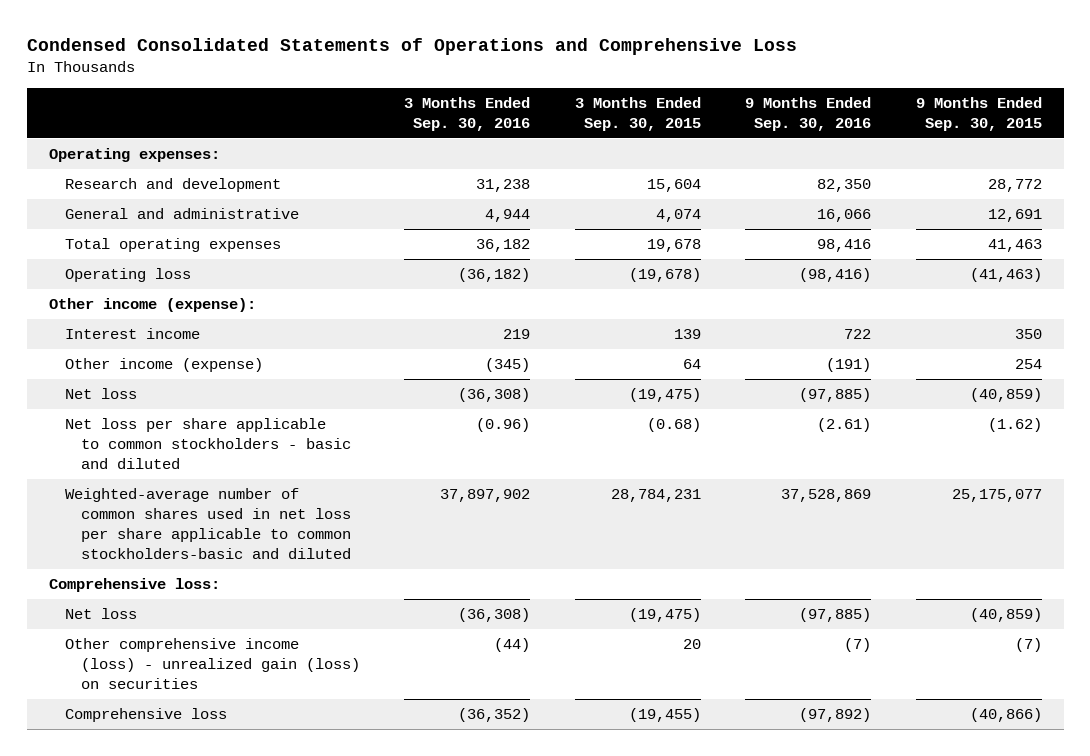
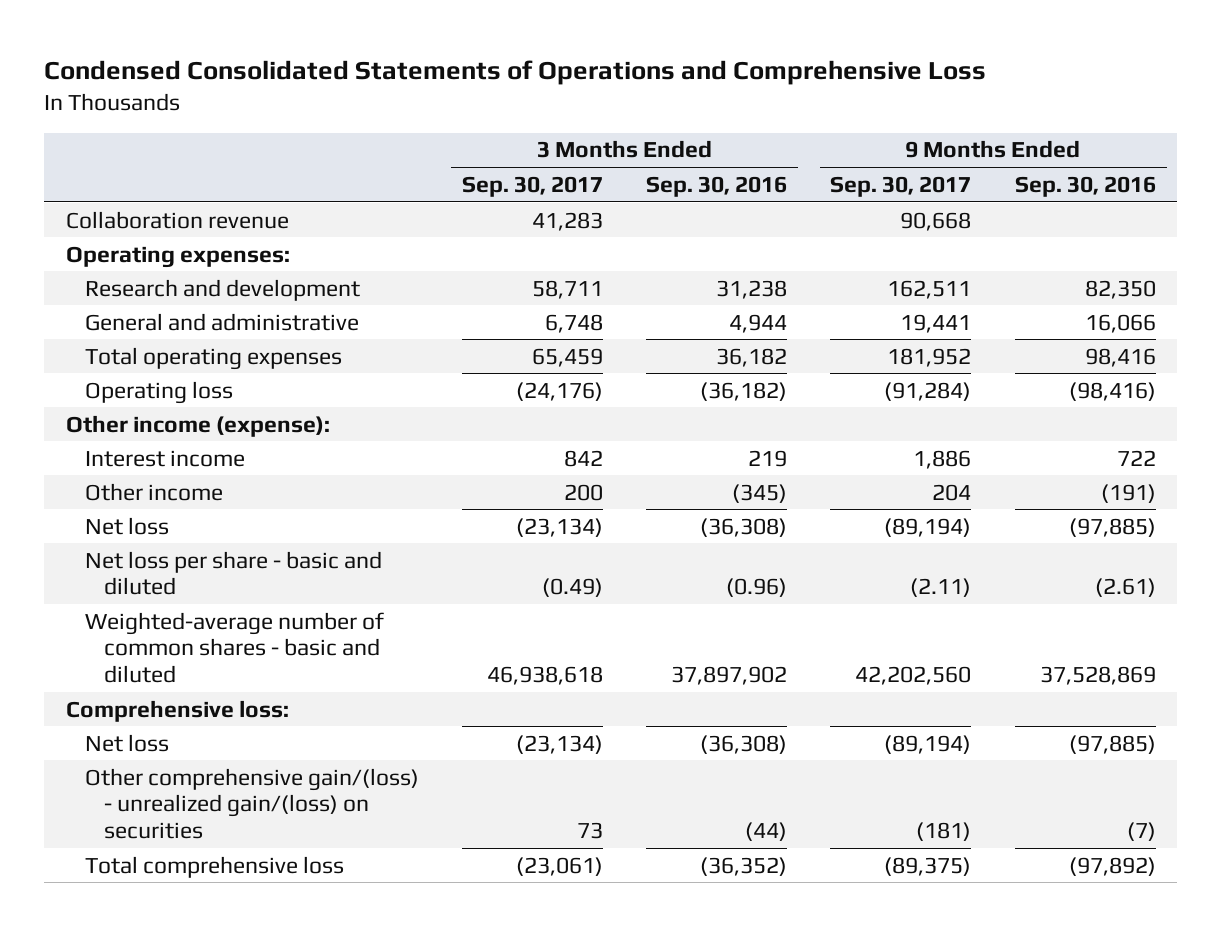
- | 3 Months Ended Sep. 30, 2016 | 3 Months Ended Sep. 30, 2015 | 9 Months Ended Sep. 30, 2016 | 9 Months Ended Sep. 30, 2015
+ | 3 Months Ended Sep. 30, 2017 | 3 Months Ended Sep. 30, 2016 | 9 Months Ended Sep. 30, 2017 | 9 Months Ended Sep. 30, 2016
+ Collaboration revenue | 41,283 | | 90,668 |
- Other income (expense) | (345) | 64 | (191) | 254
+ Other income | 200 | (345) | 204 | (191)
- Net loss per share applicable to common stockholders - basic and diluted | (0.96) | (0.68) | (2.61) | (1.62)
- Weighted-average number of common shares used in net loss per share applicable to common stockholders-basic and diluted | 37,897,902 | 28,784,231 | 37,528,869 | 25,175,077
+ Net loss per share - basic and diluted | (0.49) | (0.96) | (2.11) | (2.61)
+ Weighted-average number of common shares - basic and diluted | 46,938,618 | 37,897,902 | 42,202,560 | 37,528,869
- Other comprehensive income (loss) - unrealized gain (loss) on securities | (44) | 20 | (7) | (7)
- Comprehensive loss | (36,352) | (19,455) | (97,892) | (40,866)
+ Other comprehensive gain/(loss) - unrealized gain/(loss) on securities | 73 | (44) | (181) | (7)
+ Total comprehensive loss | (23,061) | (36,352) | (89,375) | (97,892)

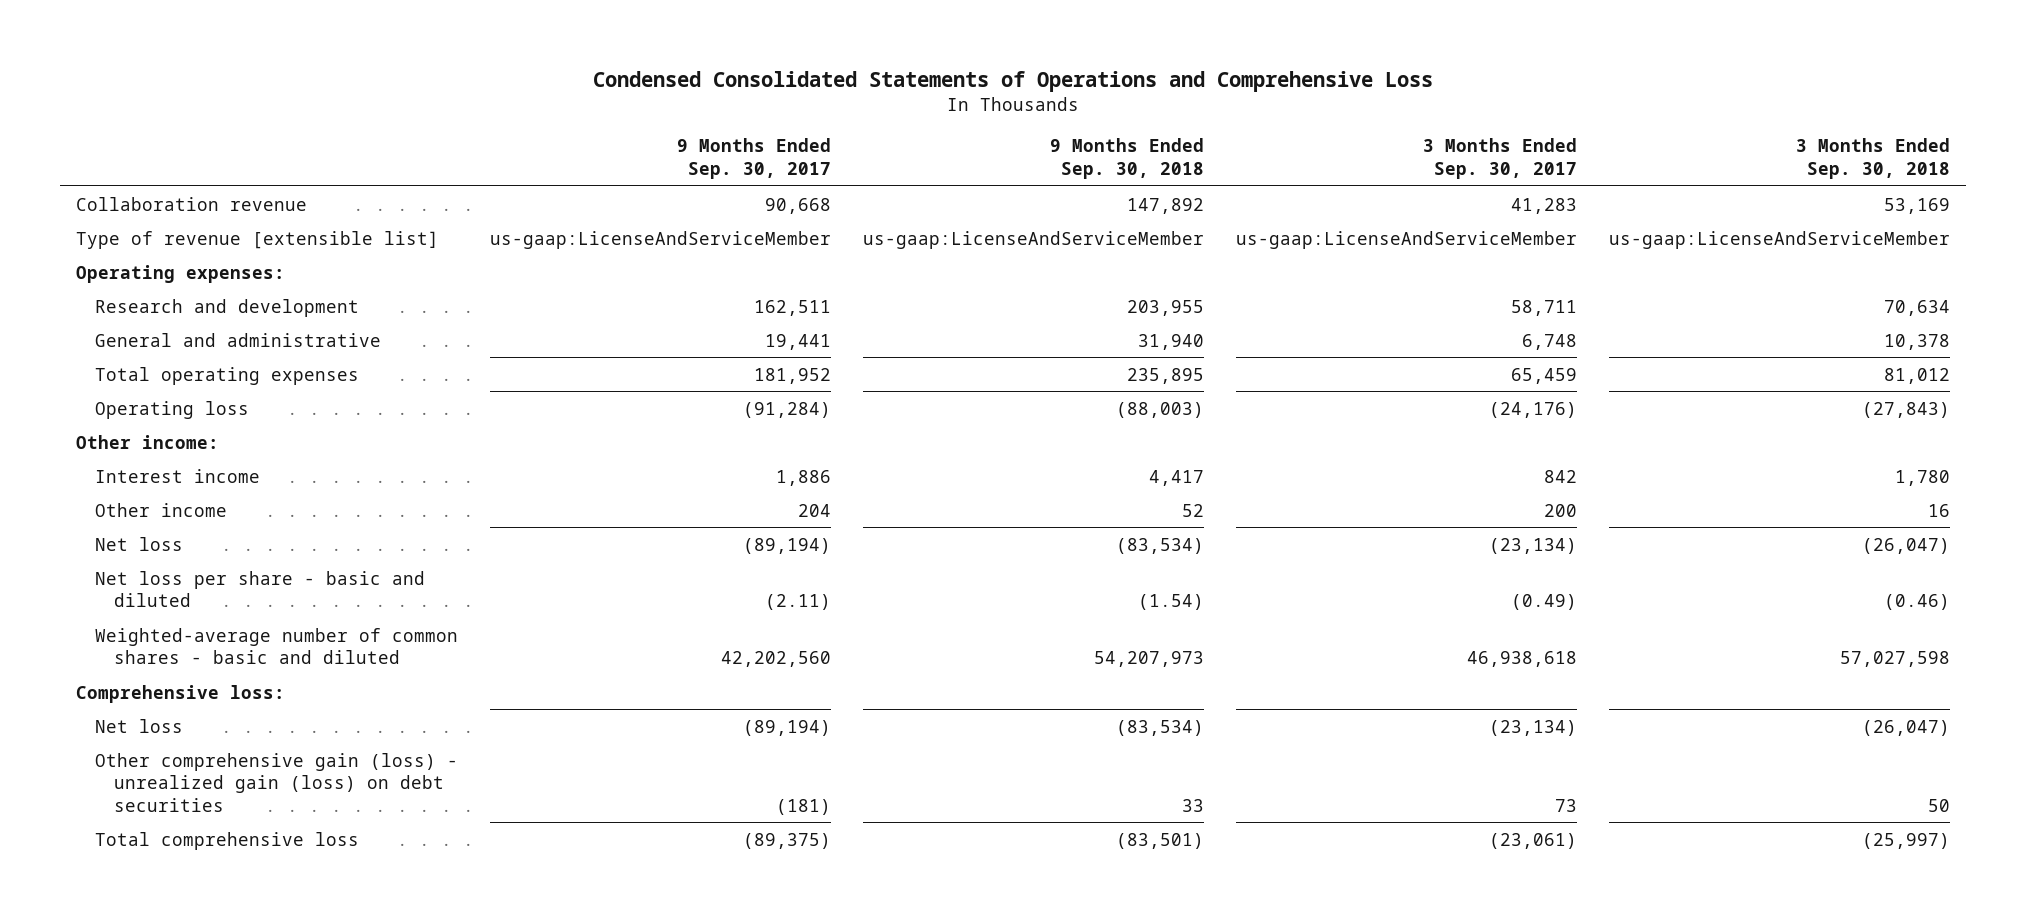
- | 3 Months Ended Sep. 30, 2017 | 3 Months Ended Sep. 30, 2016 | 9 Months Ended Sep. 30, 2017 | 9 Months Ended Sep. 30, 2016
+ | 9 Months Ended Sep. 30, 2017 | 9 Months Ended Sep. 30, 2018 | 3 Months Ended Sep. 30, 2017 | 3 Months Ended Sep. 30, 2018
+ Type of revenue [extensible list] | us-gaap:LicenseAndServiceMember | us-gaap:LicenseAndServiceMember | us-gaap:LicenseAndServiceMember | us-gaap:LicenseAndServiceMember
- Other income (expense):
+ Other income:
- Other comprehensive gain/(loss) - unrealized gain/(loss) on securities | 73 | (44) | (181) | (7)
+ Other comprehensive gain (loss) - unrealized gain (loss) on debt securities | (181) | 33 | 73 | 50

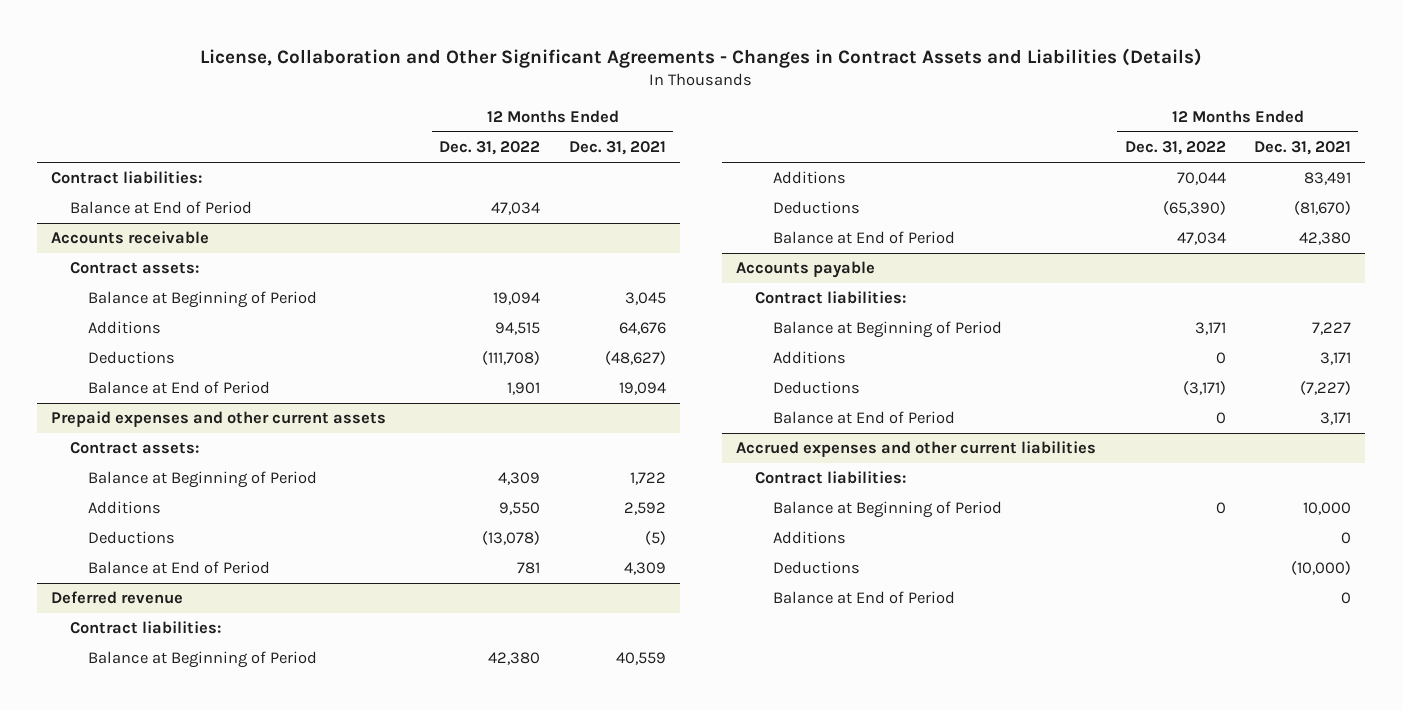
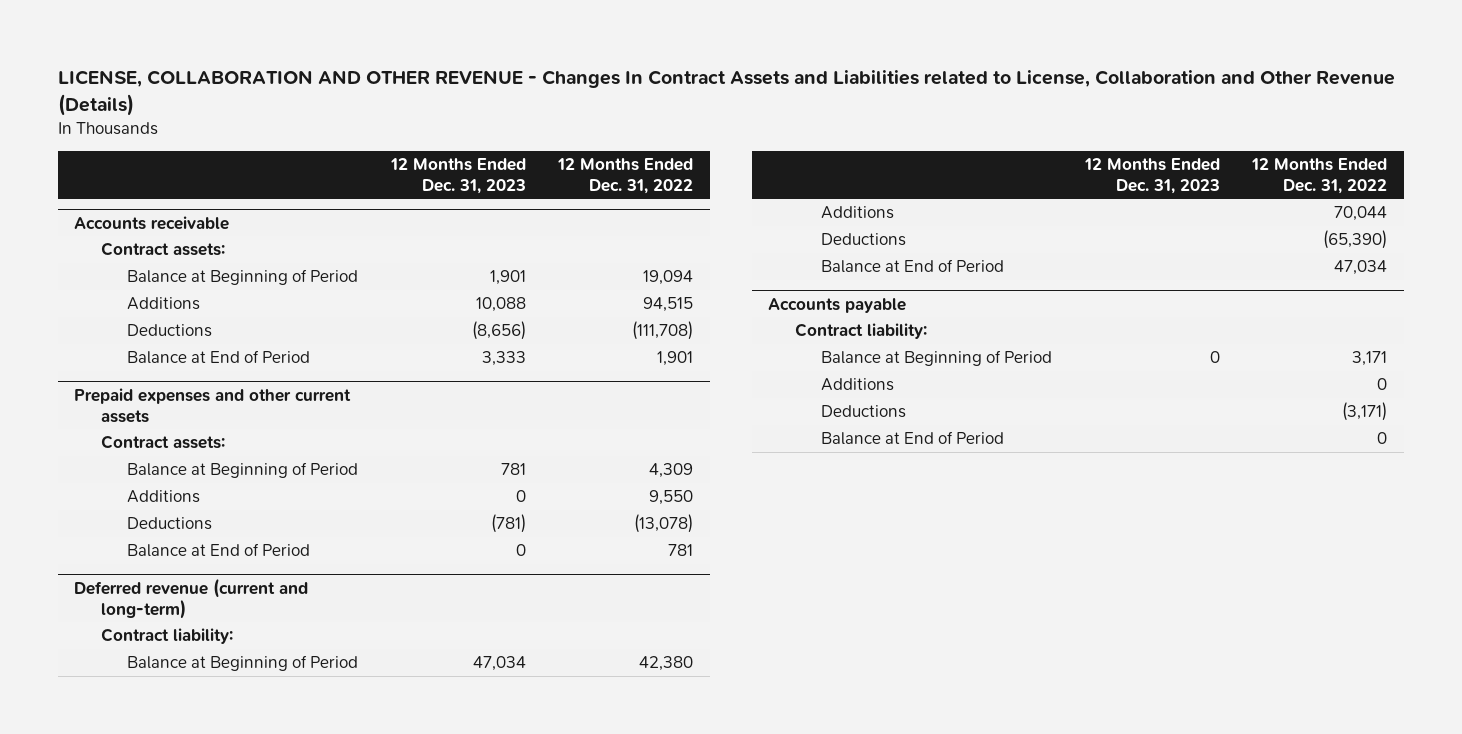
- License, Collaboration and Other Significant Agreements - Changes in Contract Assets and Liabilities (Details)
+ LICENSE, COLLABORATION AND OTHER REVENUE - Changes In Contract Assets and Liabilities related to License, Collaboration and Other Revenue (Details)
- | 12 Months Ended Dec. 31, 2022 | 12 Months Ended Dec. 31, 2021
+ | 12 Months Ended Dec. 31, 2023 | 12 Months Ended Dec. 31, 2022
- Contract liabilities:
- Balance at End of Period | 47,034 |
- Deferred revenue
- Contract liabilities:
+ Deferred revenue (current and long-term)
+ Contract liability:
@ Accounts payable
- Contract liabilities:
+ Contract liability:
- Accrued expenses and other current liabilities
- Contract liabilities:
- Balance at Beginning of Period | 0 | 10,000
- Additions | | 0
- Deductions | | (10,000)
- Balance at End of Period | | 0

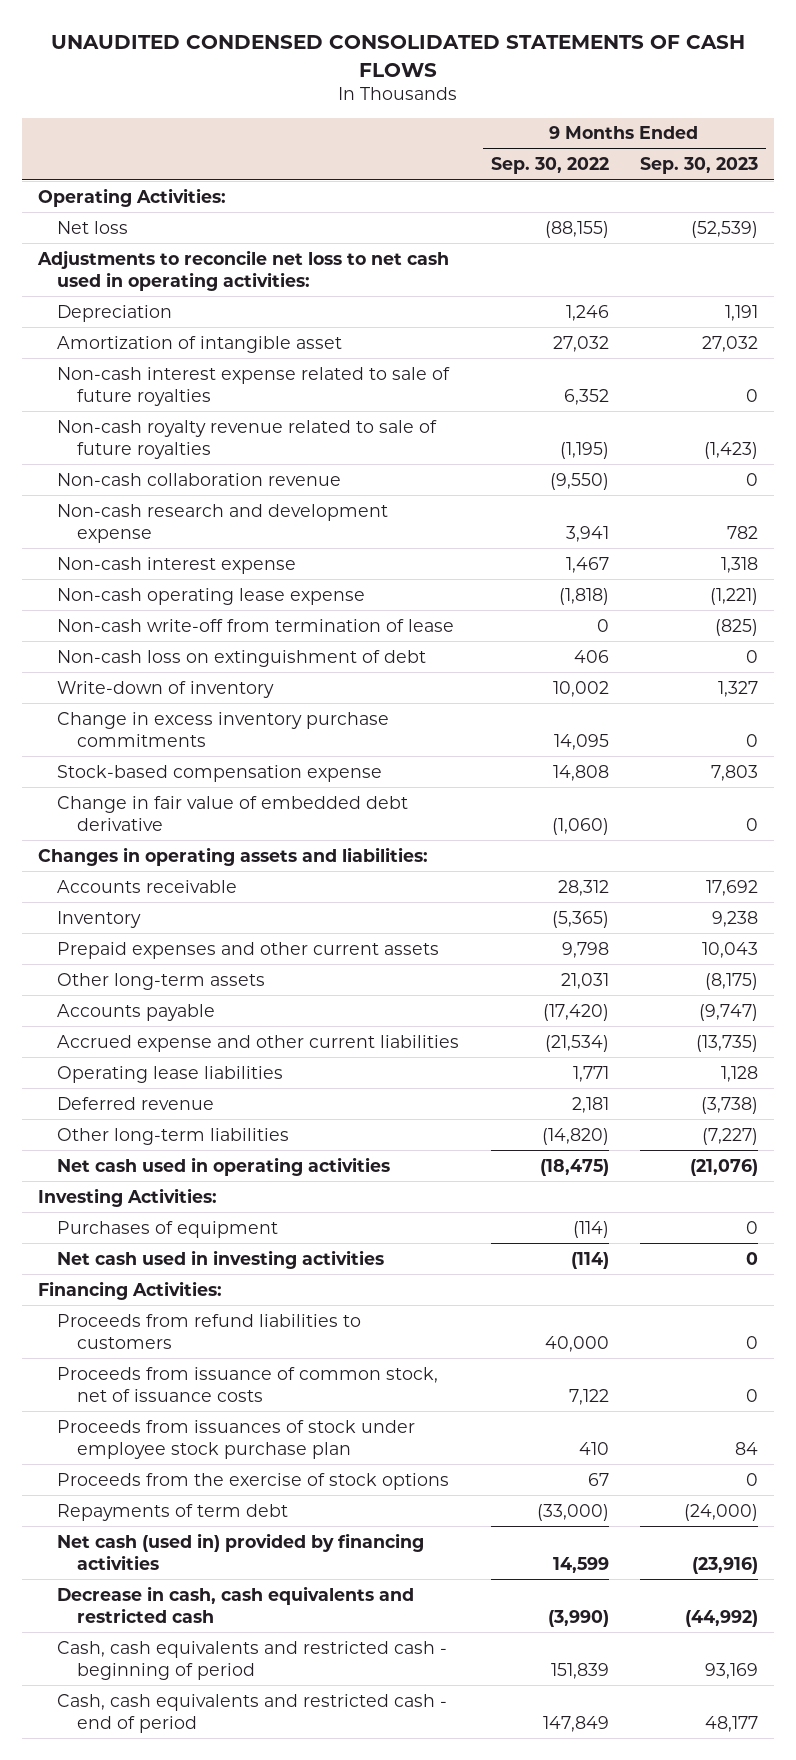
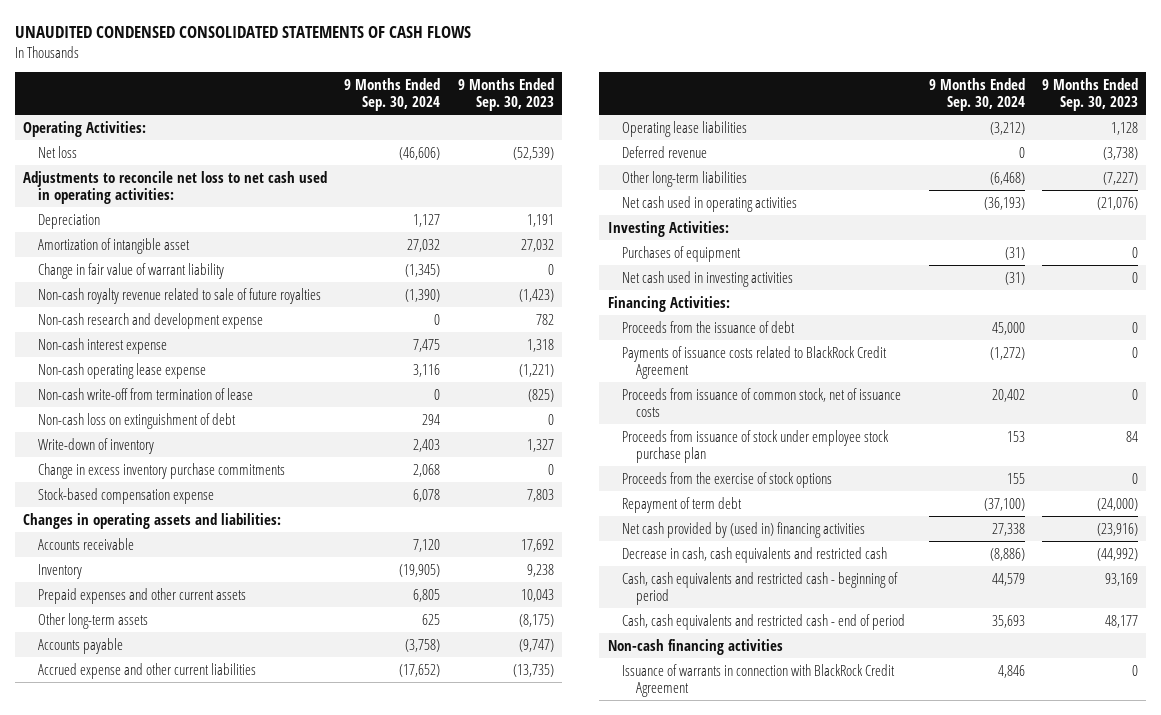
- | 9 Months Ended Sep. 30, 2022 | 9 Months Ended Sep. 30, 2023
+ | 9 Months Ended Sep. 30, 2024 | 9 Months Ended Sep. 30, 2023
- Non-cash interest expense related to sale of future royalties | 6,352 | 0
+ Change in fair value of warrant liability | (1,345) | 0
- Non-cash collaboration revenue | (9,550) | 0
- Change in fair value of embedded debt derivative | (1,060) | 0
- Proceeds from refund liabilities to customers | 40,000 | 0
+ Proceeds from the issuance of debt | 45,000 | 0
+ Payments of issuance costs related to BlackRock Credit Agreement | (1,272) | 0
- Proceeds from issuances of stock under employee stock purchase plan | 410 | 84
+ Proceeds from issuance of stock under employee stock purchase plan | 153 | 84
- Repayments of term debt | (33,000) | (24,000)
- Net cash (used in) provided by financing activities | 14,599 | (23,916)
+ Repayment of term debt | (37,100) | (24,000)
+ Net cash provided by (used in) financing activities | 27,338 | (23,916)
+ Non-cash financing activities
+ Issuance of warrants in connection with BlackRock Credit Agreement | 4,846 | 0

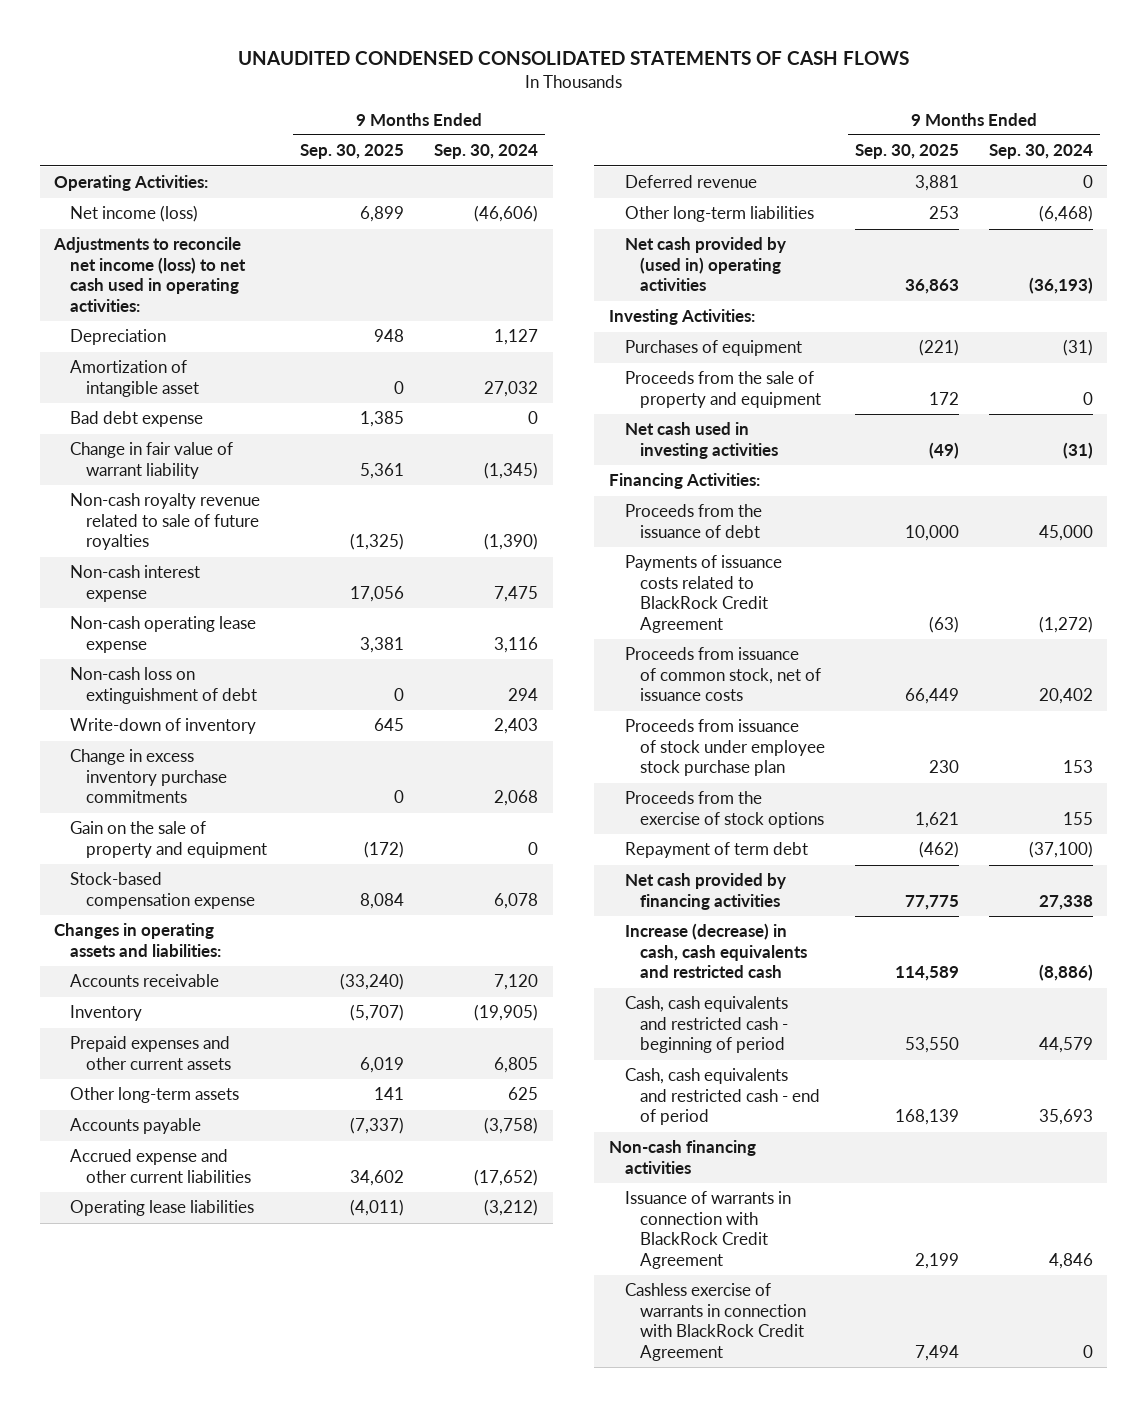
- | 9 Months Ended Sep. 30, 2024 | 9 Months Ended Sep. 30, 2023
+ | 9 Months Ended Sep. 30, 2025 | 9 Months Ended Sep. 30, 2024
- Net loss | (46,606) | (52,539)
- Adjustments to reconcile net loss to net cash used in operating activities:
+ Net income (loss) | 6,899 | (46,606)
+ Adjustments to reconcile net income (loss) to net cash used in operating activities:
+ Bad debt expense | 1,385 | 0
- Non-cash research and development expense | 0 | 782
- Non-cash write-off from termination of lease | 0 | (825)
+ Gain on the sale of property and equipment | (172) | 0
- Net cash used in operating activities | (36,193) | (21,076)
+ Net cash provided by (used in) operating activities | 36,863 | (36,193)
+ Proceeds from the sale of property and equipment | 172 | 0
- Net cash provided by (used in) financing activities | 27,338 | (23,916)
- Decrease in cash, cash equivalents and restricted cash | (8,886) | (44,992)
+ Net cash provided by financing activities | 77,775 | 27,338
+ Increase (decrease) in cash, cash equivalents and restricted cash | 114,589 | (8,886)
+ Cashless exercise of warrants in connection with BlackRock Credit Agreement | 7,494 | 0

